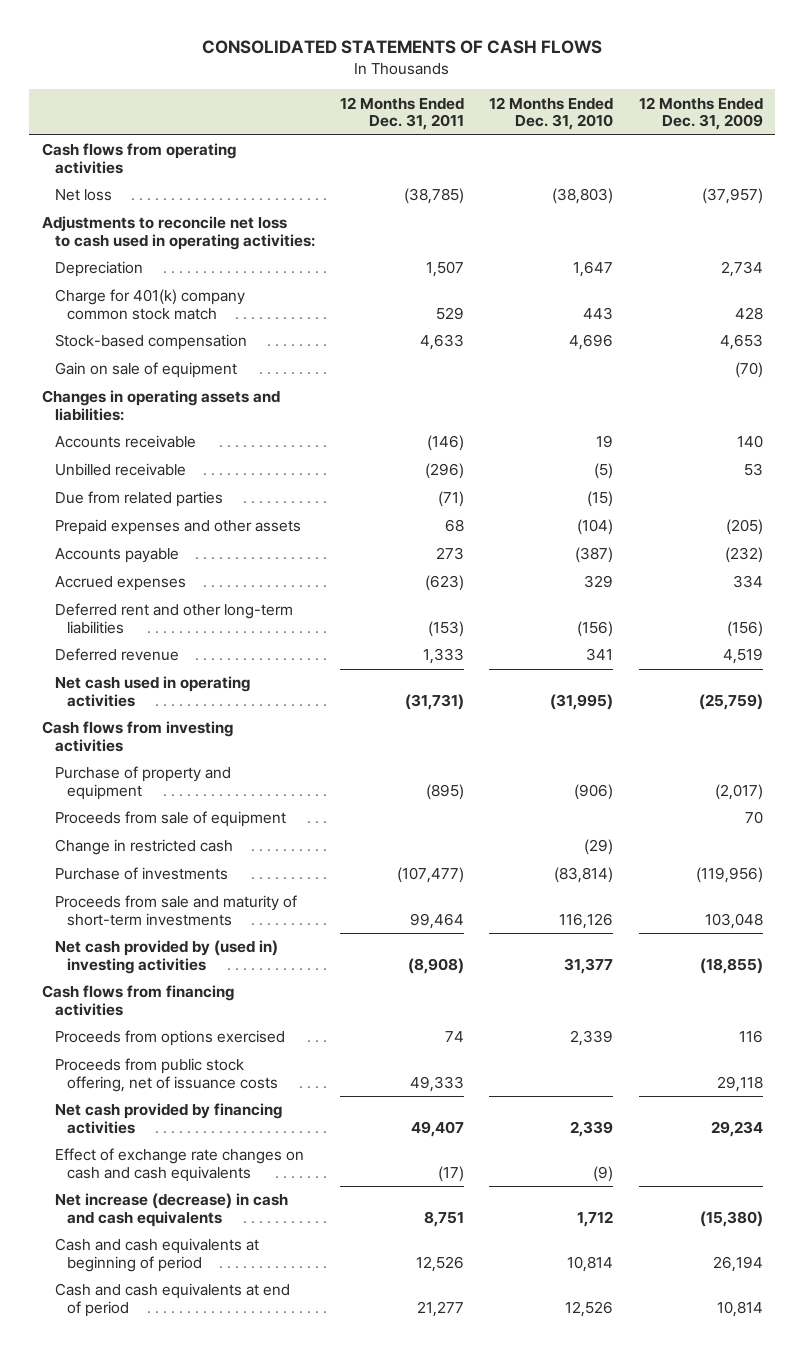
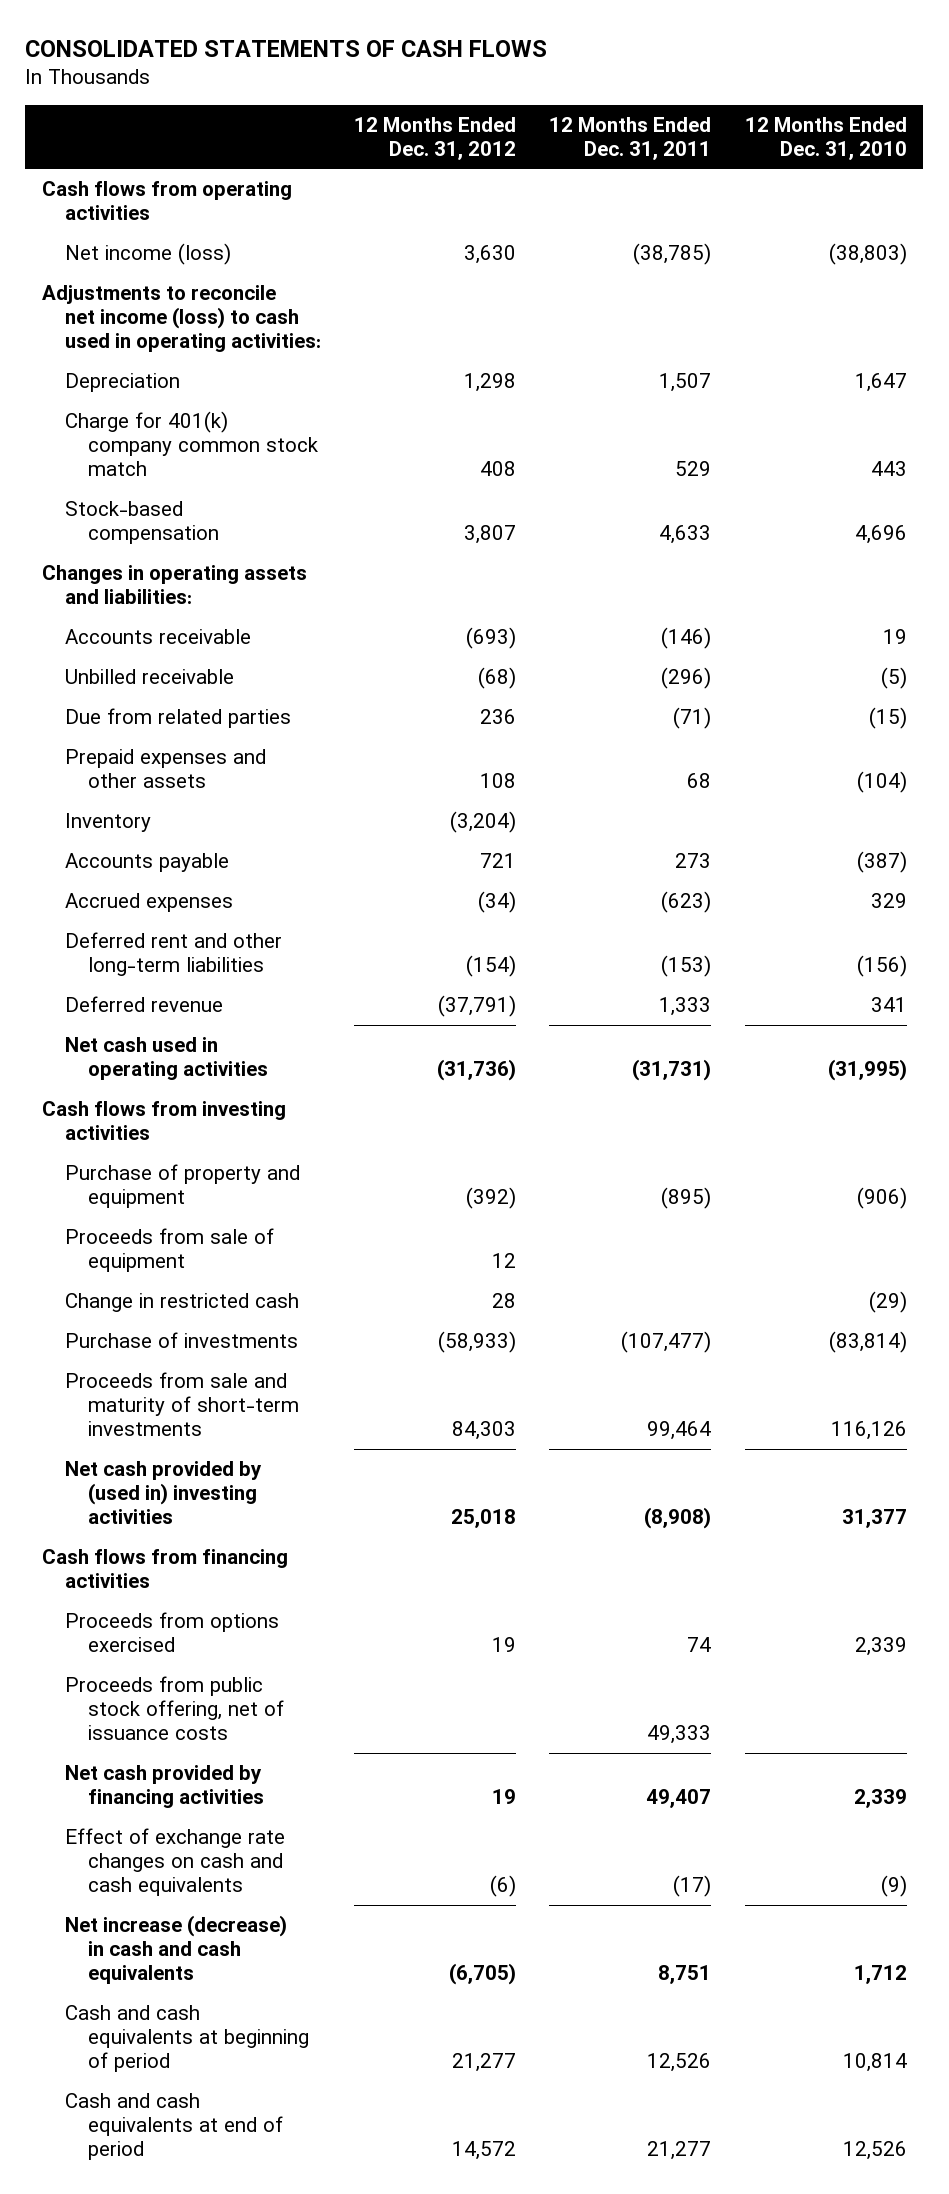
- | 12 Months Ended Dec. 31, 2011 | 12 Months Ended Dec. 31, 2010 | 12 Months Ended Dec. 31, 2009
+ | 12 Months Ended Dec. 31, 2012 | 12 Months Ended Dec. 31, 2011 | 12 Months Ended Dec. 31, 2010
- Net loss | (38,785) | (38,803) | (37,957)
- Adjustments to reconcile net loss to cash used in operating activities:
+ Net income (loss) | 3,630 | (38,785) | (38,803)
+ Adjustments to reconcile net income (loss) to cash used in operating activities:
- Gain on sale of equipment | | | (70)
+ Inventory | (3,204) | |

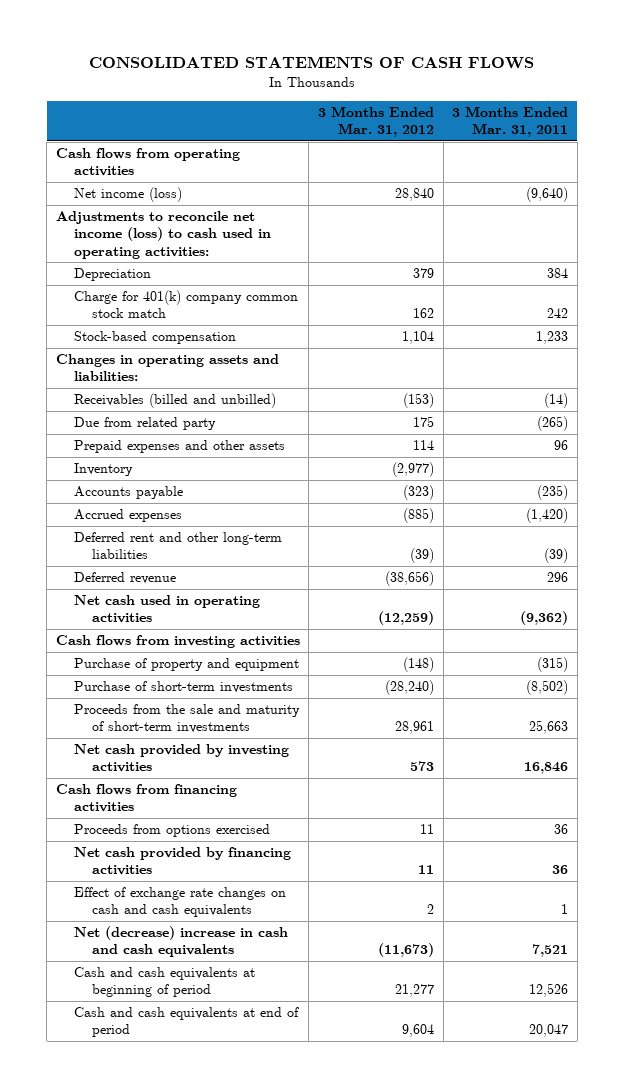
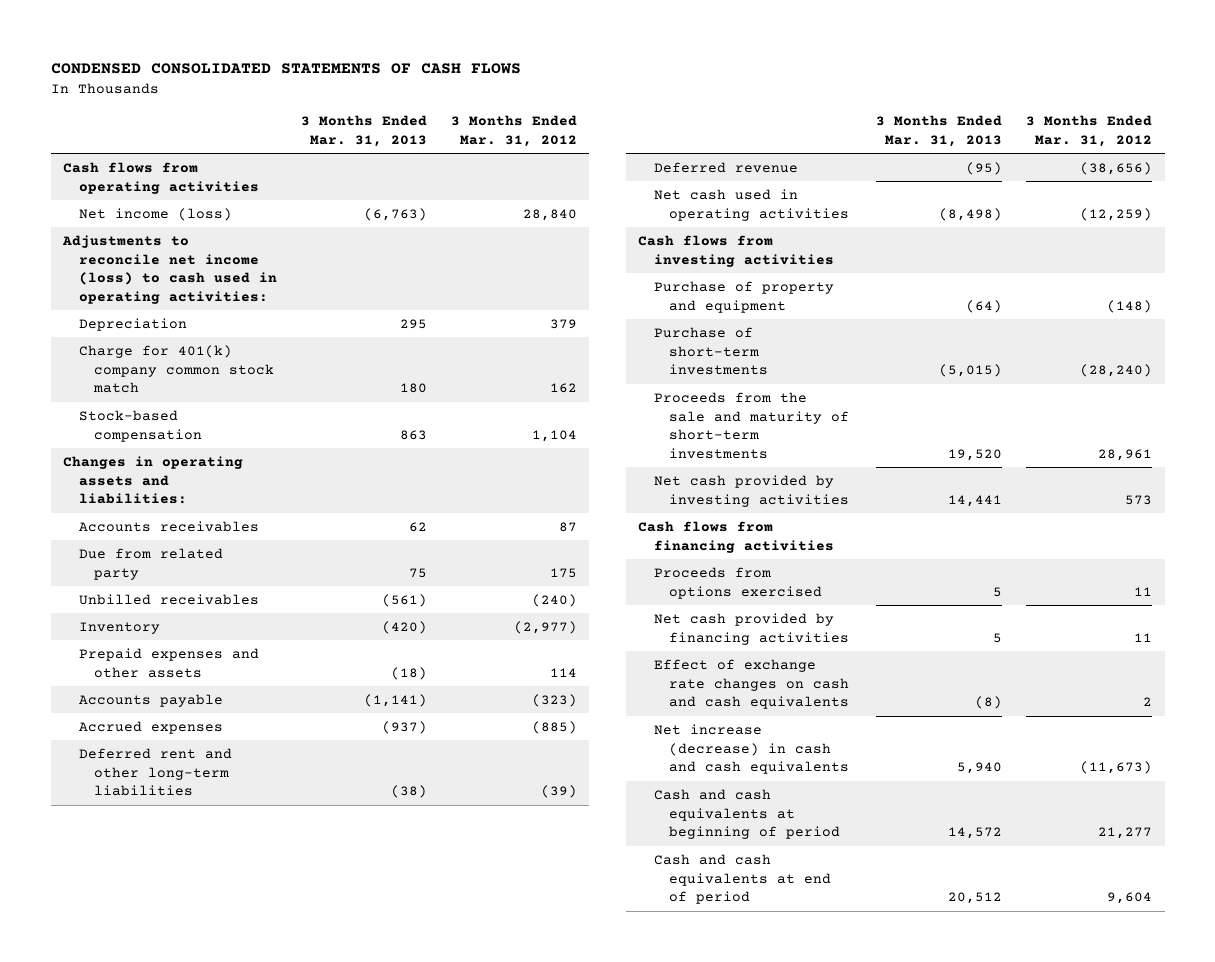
- CONSOLIDATED STATEMENTS OF CASH FLOWS
+ CONDENSED CONSOLIDATED STATEMENTS OF CASH FLOWS
- | 3 Months Ended Mar. 31, 2012 | 3 Months Ended Mar. 31, 2011
+ | 3 Months Ended Mar. 31, 2013 | 3 Months Ended Mar. 31, 2012
- Receivables (billed and unbilled) | (153) | (14)
+ Accounts receivables | 62 | 87
+ Unbilled receivables | (561) | (240)
moved down: Prepaid expenses and other assets | (18) | 114
- Net (decrease) increase in cash and cash equivalents | (11,673) | 7,521
+ Net increase (decrease) in cash and cash equivalents | 5,940 | (11,673)

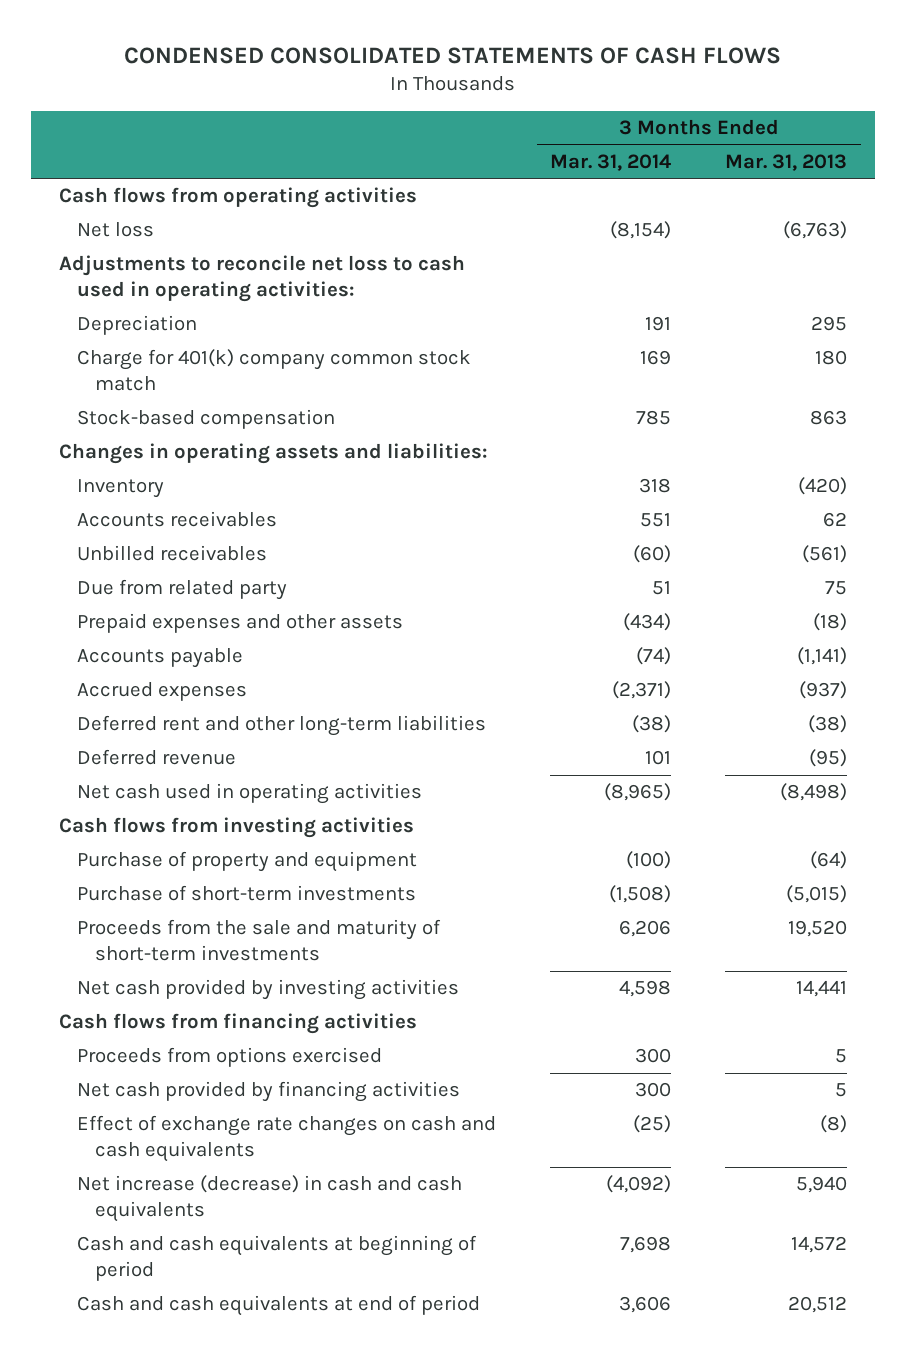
- | 3 Months Ended Mar. 31, 2013 | 3 Months Ended Mar. 31, 2012
+ | 3 Months Ended Mar. 31, 2014 | 3 Months Ended Mar. 31, 2013
- Net income (loss) | (6,763) | 28,840
- Adjustments to reconcile net income (loss) to cash used in operating activities:
+ Net loss | (8,154) | (6,763)
+ Adjustments to reconcile net loss to cash used in operating activities:
moved up: Inventory | 318 | (420)
moved down: Due from related party | 51 | 75

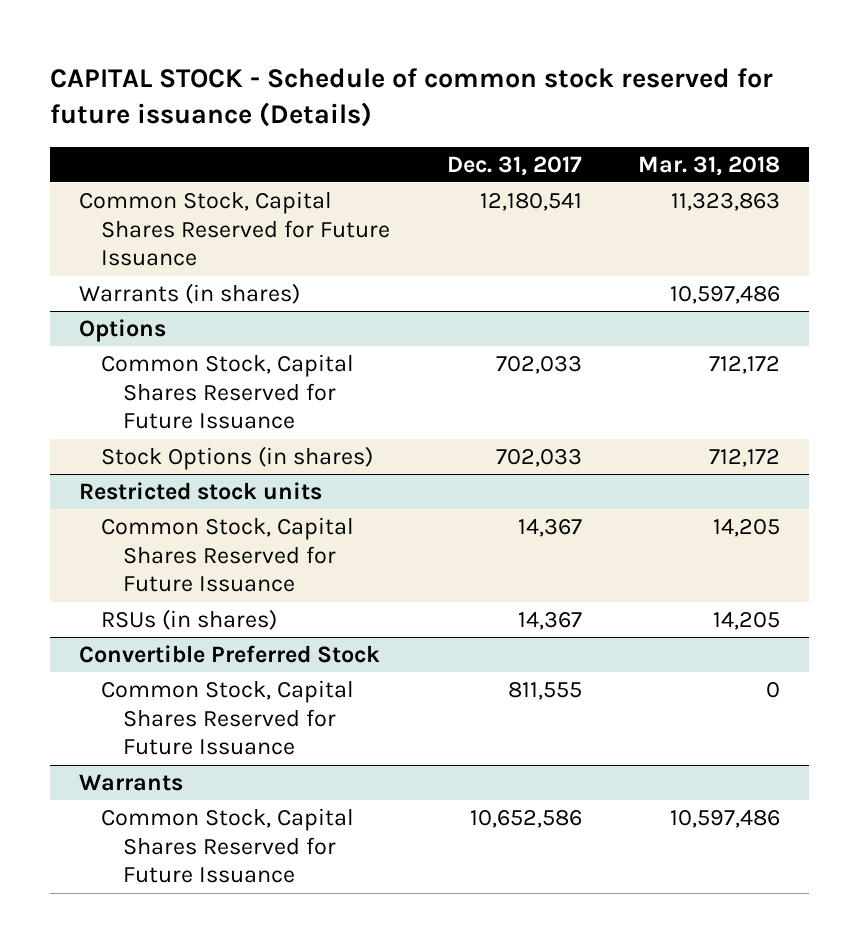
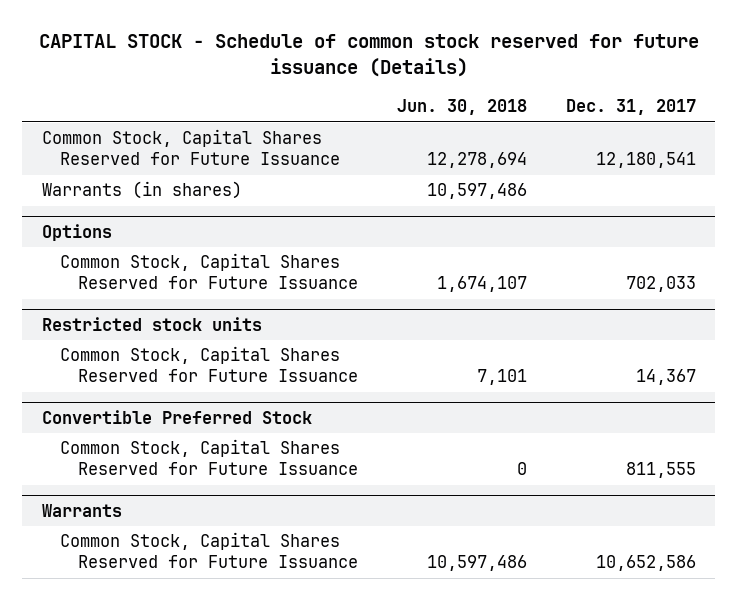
- | Dec. 31, 2017 | Mar. 31, 2018
+ | Jun. 30, 2018 | Dec. 31, 2017
@ Options
- Stock Options (in shares) | 702,033 | 712,172
@ Restricted stock units
- RSUs (in shares) | 14,367 | 14,205

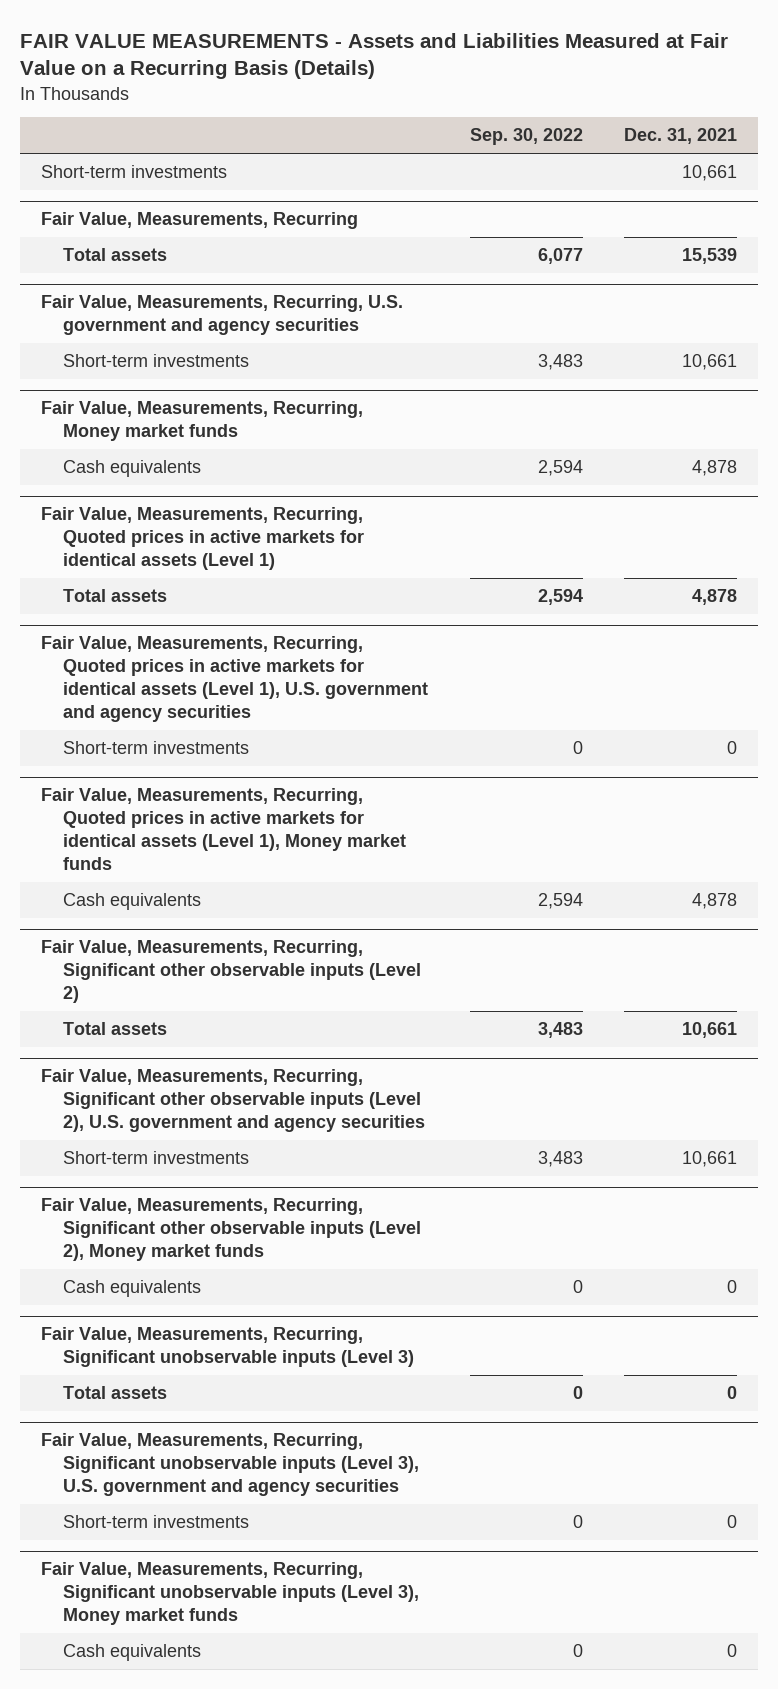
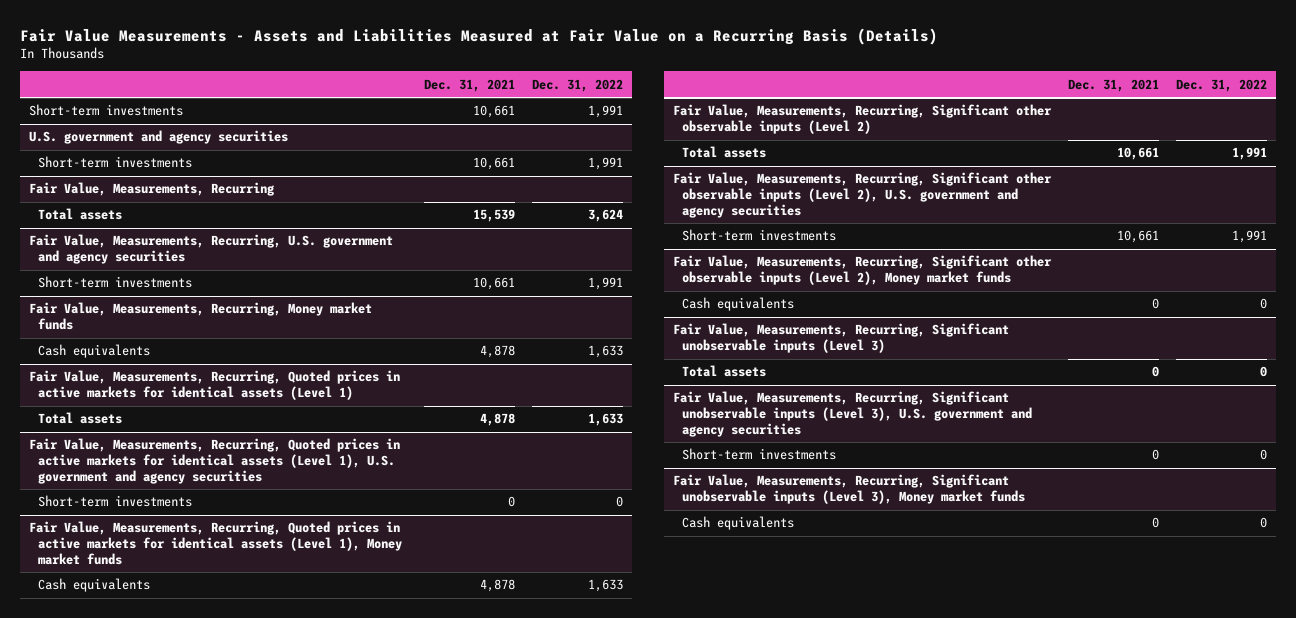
- FAIR VALUE MEASUREMENTS - Assets and Liabilities Measured at Fair Value on a Recurring Basis (Details)
+ Fair Value Measurements - Assets and Liabilities Measured at Fair Value on a Recurring Basis (Details)
- | Sep. 30, 2022 | Dec. 31, 2021
+ | Dec. 31, 2021 | Dec. 31, 2022
+ U.S. government and agency securities
+ Short-term investments | 10,661 | 1,991

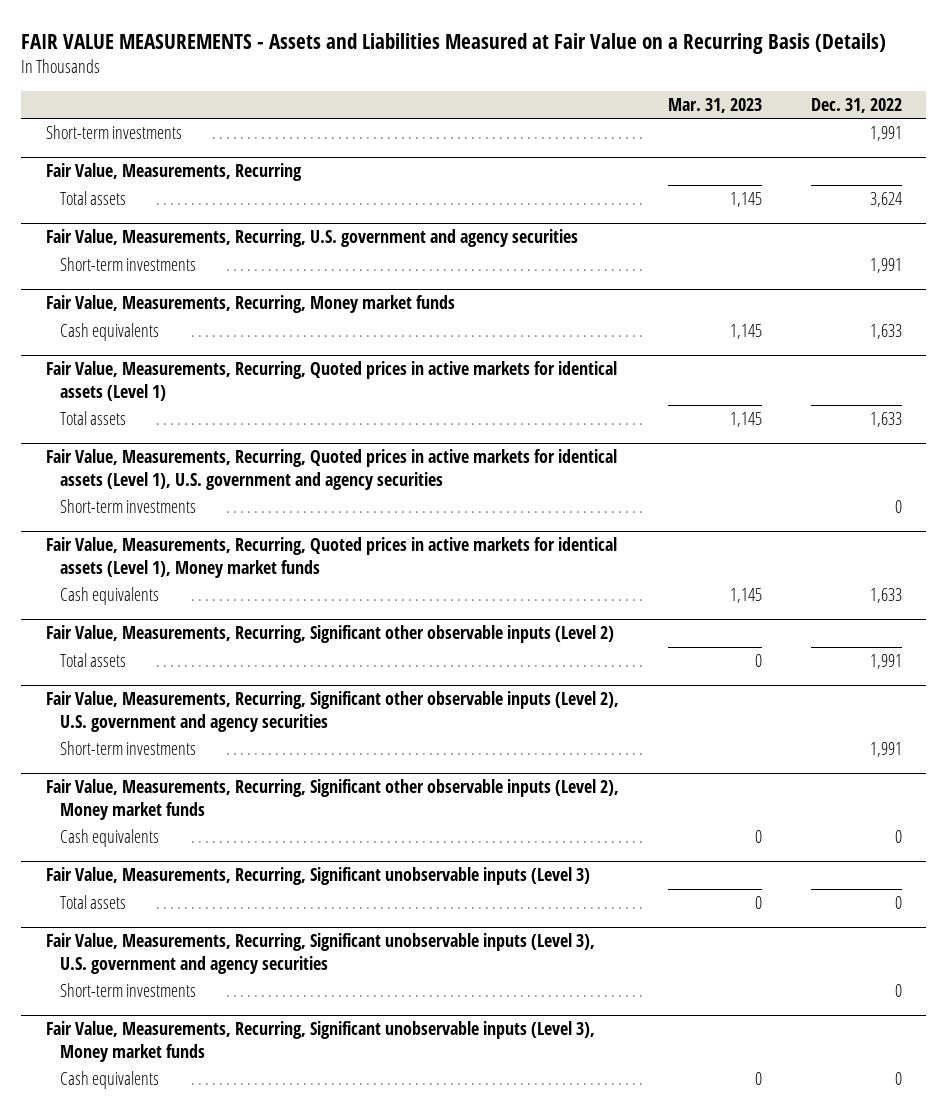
- Fair Value Measurements - Assets and Liabilities Measured at Fair Value on a Recurring Basis (Details)
+ FAIR VALUE MEASUREMENTS - Assets and Liabilities Measured at Fair Value on a Recurring Basis (Details)
- | Dec. 31, 2021 | Dec. 31, 2022
+ | Mar. 31, 2023 | Dec. 31, 2022
- U.S. government and agency securities
- Short-term investments | 10,661 | 1,991

